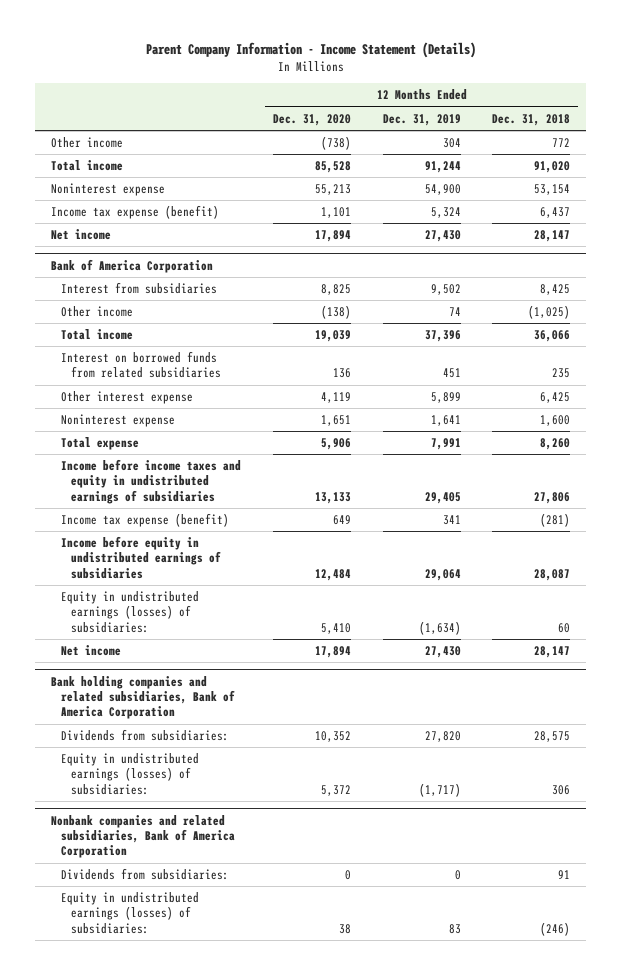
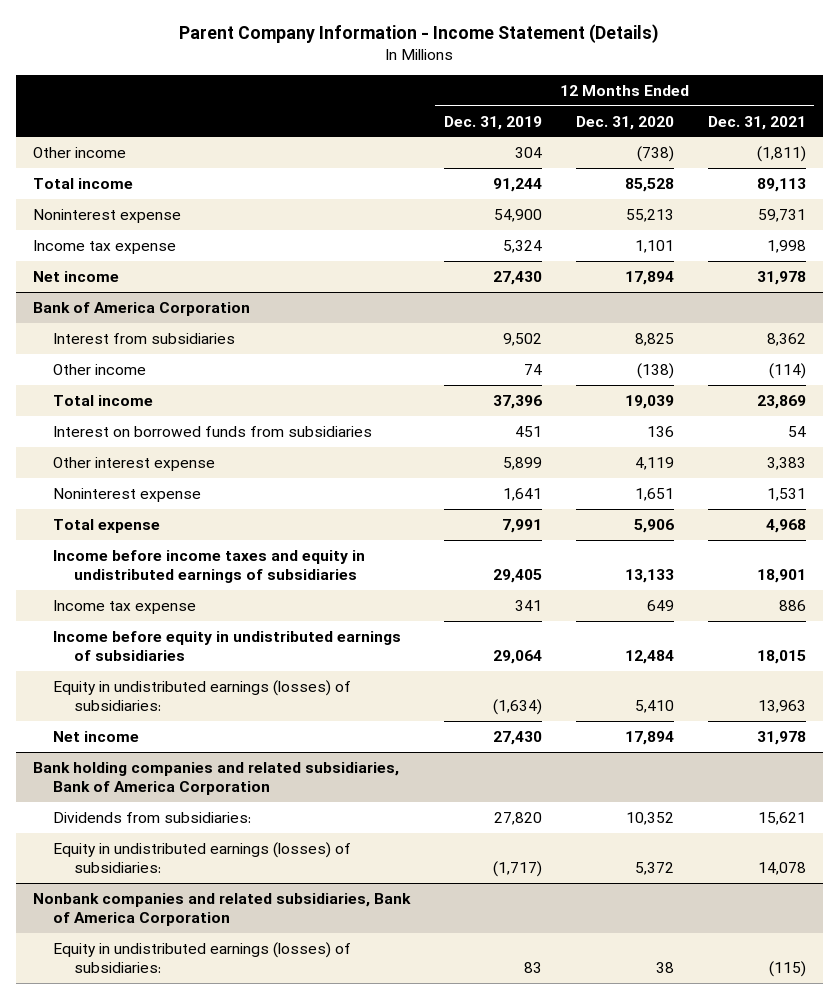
- | 12 Months Ended Dec. 31, 2020 | 12 Months Ended Dec. 31, 2019 | 12 Months Ended Dec. 31, 2018
+ | 12 Months Ended Dec. 31, 2019 | 12 Months Ended Dec. 31, 2020 | 12 Months Ended Dec. 31, 2021
- Income tax expense (benefit) | 1,101 | 5,324 | 6,437
+ Income tax expense | 5,324 | 1,101 | 1,998
@ Bank of America Corporation
- Interest on borrowed funds from related subsidiaries | 136 | 451 | 235
+ Interest on borrowed funds from subsidiaries | 451 | 136 | 54
- Income tax expense (benefit) | 649 | 341 | (281)
+ Income tax expense | 341 | 649 | 886
@ Nonbank companies and related subsidiaries, Bank of America Corporation
- Dividends from subsidiaries: | 0 | 0 | 91

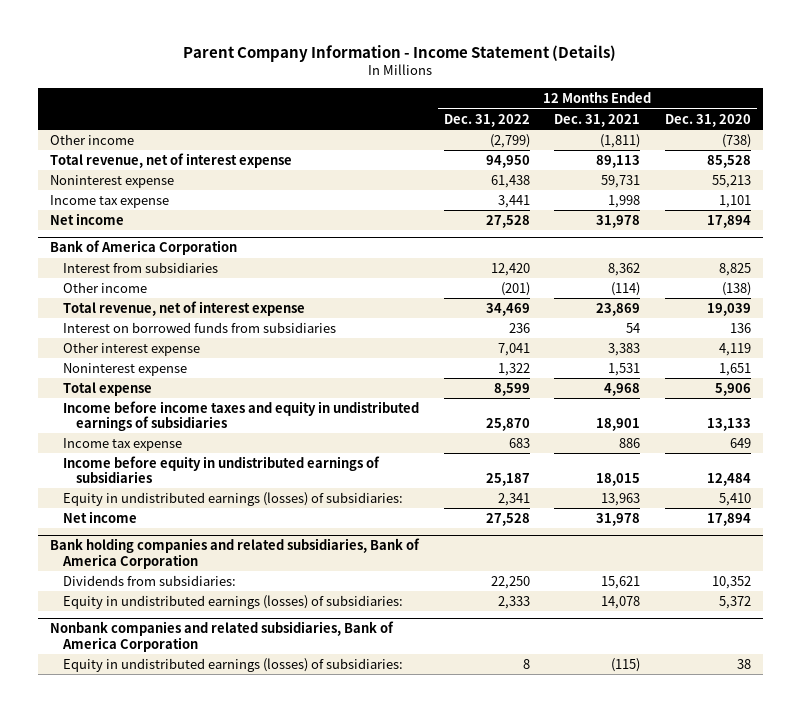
- | 12 Months Ended Dec. 31, 2019 | 12 Months Ended Dec. 31, 2020 | 12 Months Ended Dec. 31, 2021
+ | 12 Months Ended Dec. 31, 2022 | 12 Months Ended Dec. 31, 2021 | 12 Months Ended Dec. 31, 2020
- Total income | 91,244 | 85,528 | 89,113
+ Total revenue, net of interest expense | 94,950 | 89,113 | 85,528
@ Bank of America Corporation
- Total income | 37,396 | 19,039 | 23,869
+ Total revenue, net of interest expense | 34,469 | 23,869 | 19,039

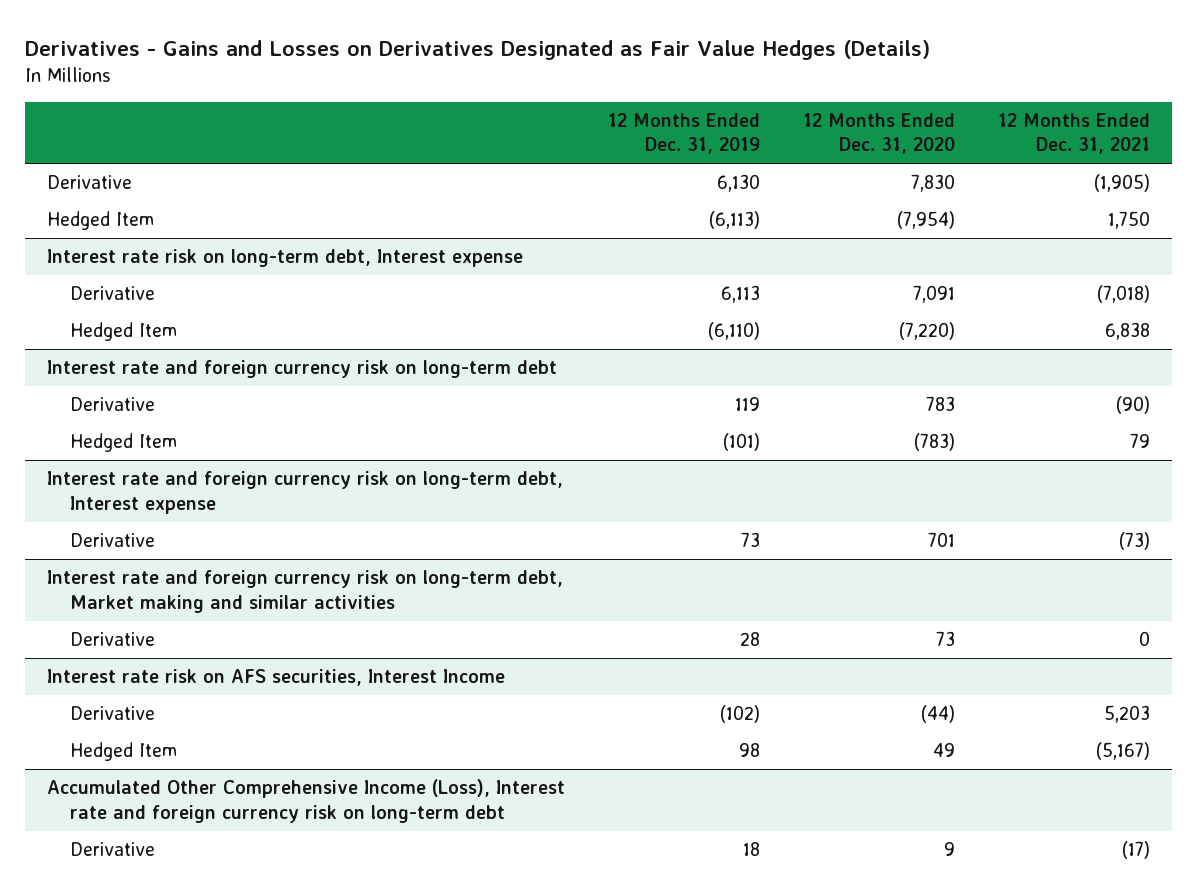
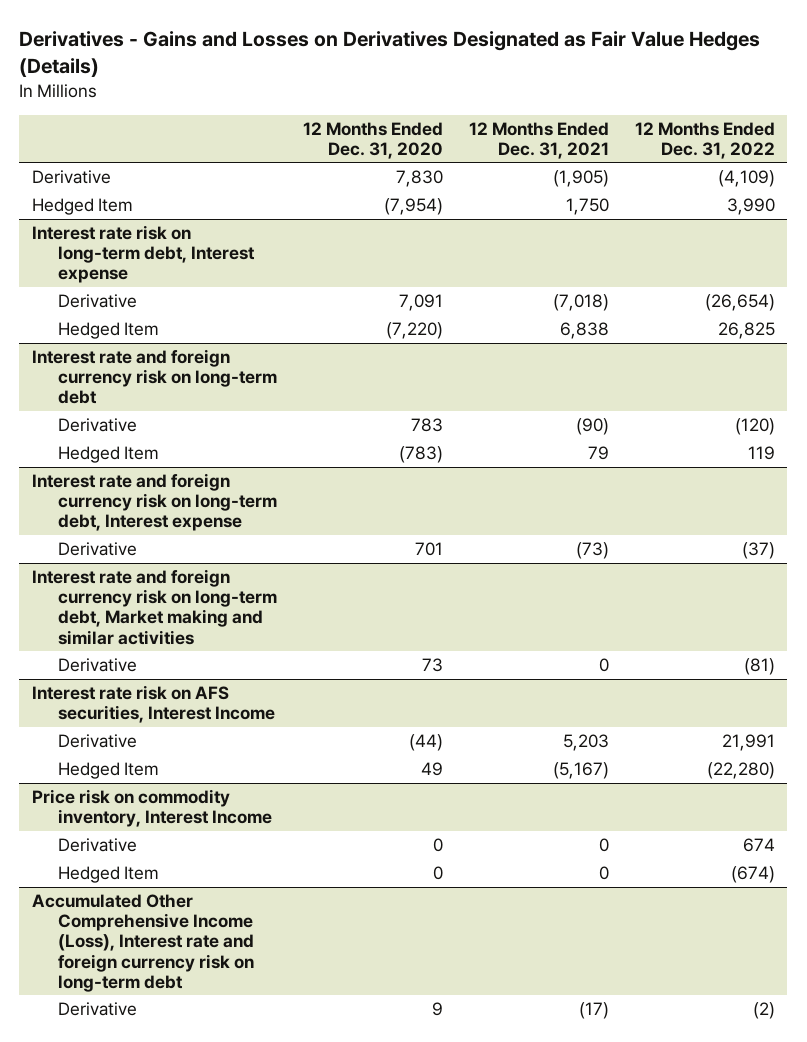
- | 12 Months Ended Dec. 31, 2019 | 12 Months Ended Dec. 31, 2020 | 12 Months Ended Dec. 31, 2021
+ | 12 Months Ended Dec. 31, 2020 | 12 Months Ended Dec. 31, 2021 | 12 Months Ended Dec. 31, 2022
+ Price risk on commodity inventory, Interest Income
+ Derivative | 0 | 0 | 674
+ Hedged Item | 0 | 0 | (674)

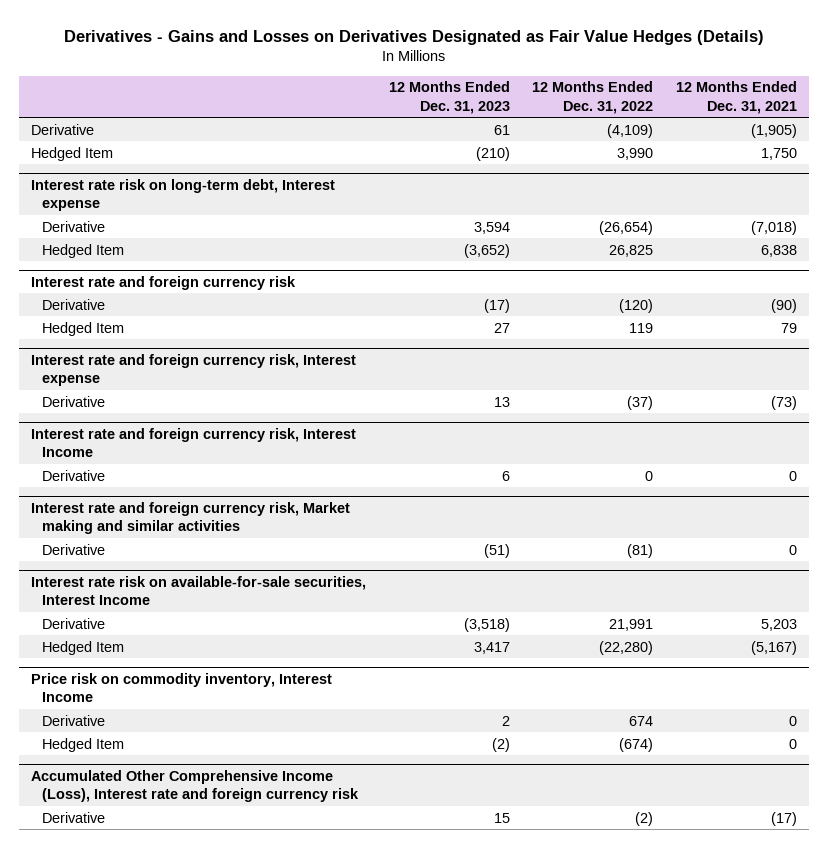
- | 12 Months Ended Dec. 31, 2020 | 12 Months Ended Dec. 31, 2021 | 12 Months Ended Dec. 31, 2022
+ | 12 Months Ended Dec. 31, 2023 | 12 Months Ended Dec. 31, 2022 | 12 Months Ended Dec. 31, 2021
- Interest rate and foreign currency risk on long-term debt
+ Interest rate and foreign currency risk
- Interest rate and foreign currency risk on long-term debt, Interest expense
+ Interest rate and foreign currency risk, Interest expense
- Interest rate and foreign currency risk on long-term debt, Market making and similar activities
+ Interest rate and foreign currency risk, Interest Income
+ Derivative | 6 | 0 | 0
+ Interest rate and foreign currency risk, Market making and similar activities
- Interest rate risk on AFS securities, Interest Income
+ Interest rate risk on available-for-sale securities, Interest Income
- Accumulated Other Comprehensive Income (Loss), Interest rate and foreign currency risk on long-term debt
+ Accumulated Other Comprehensive Income (Loss), Interest rate and foreign currency risk

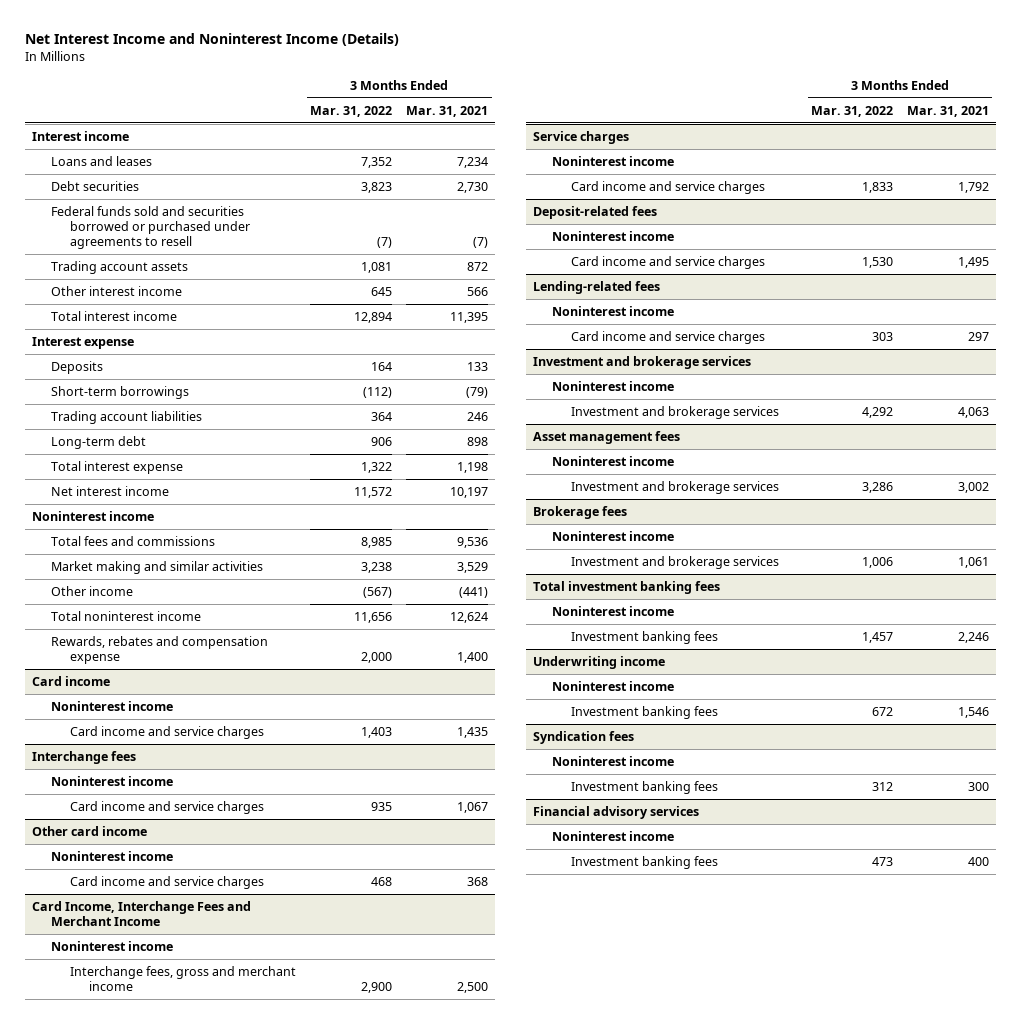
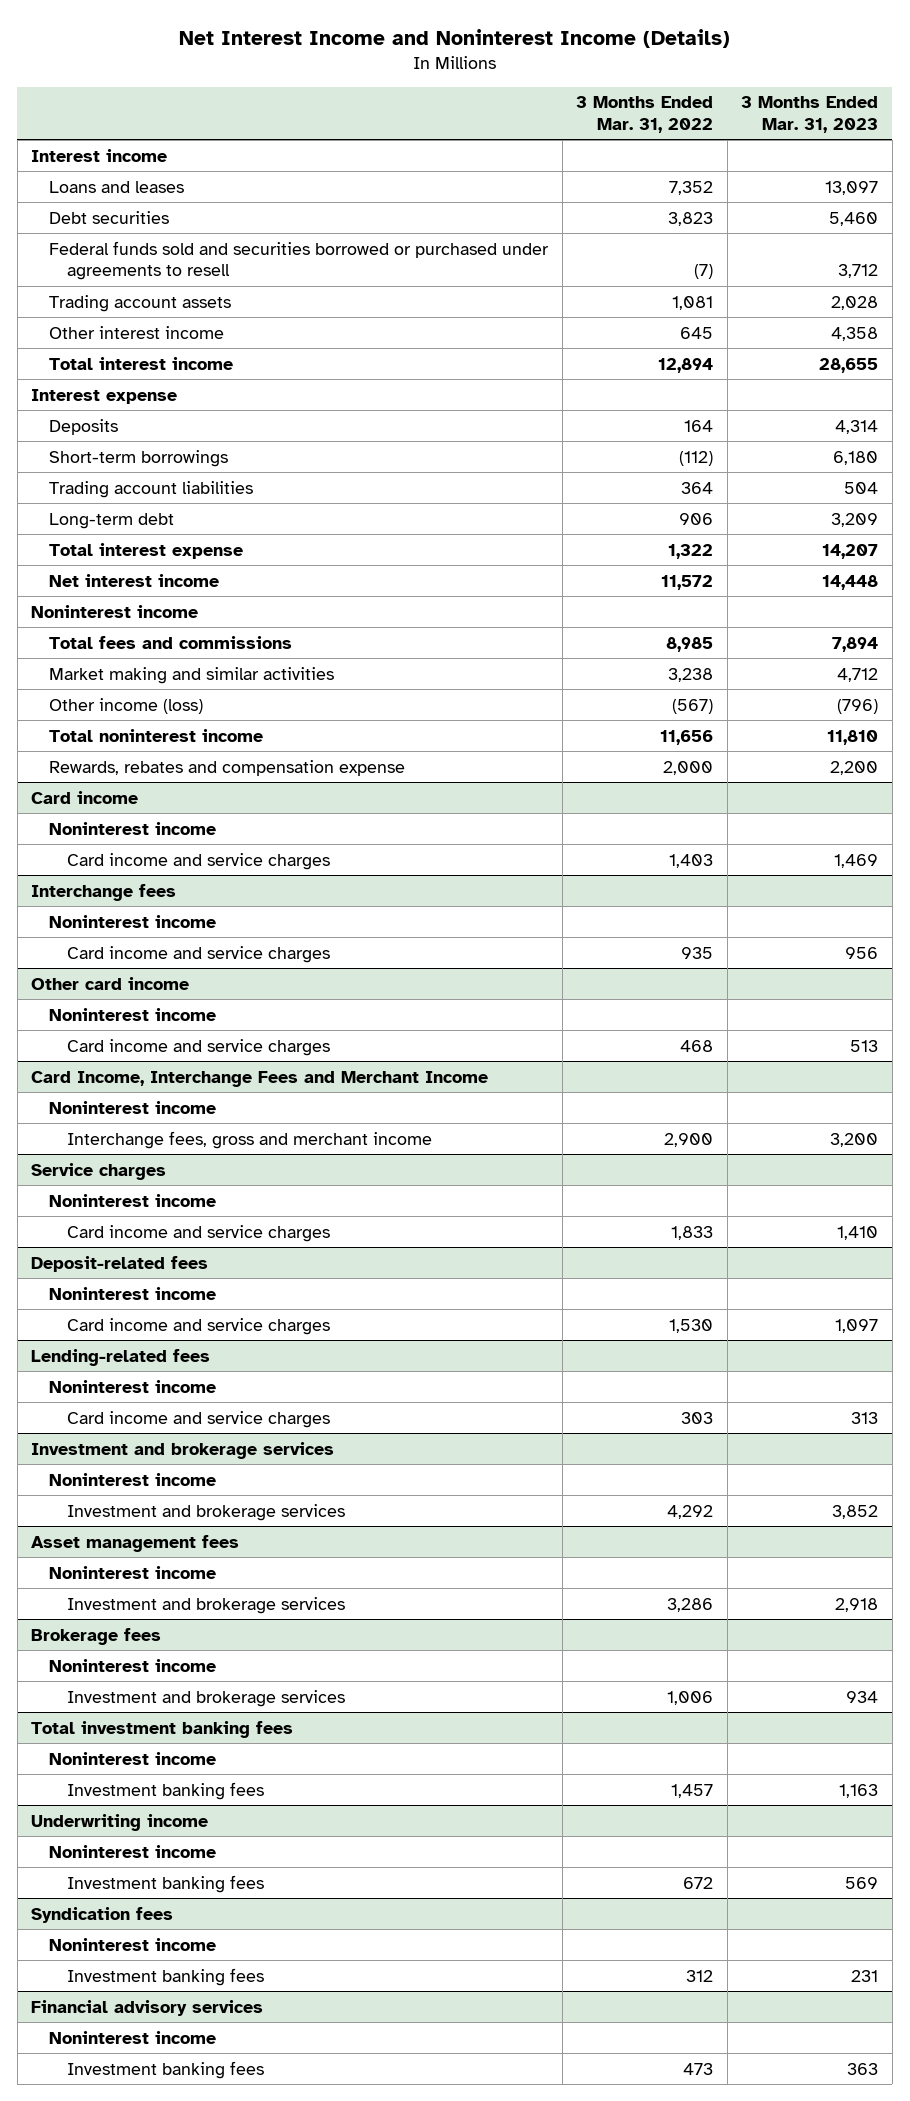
- | 3 Months Ended Mar. 31, 2022 | 3 Months Ended Mar. 31, 2021
+ | 3 Months Ended Mar. 31, 2022 | 3 Months Ended Mar. 31, 2023
- Other income | (567) | (441)
+ Other income (loss) | (567) | (796)

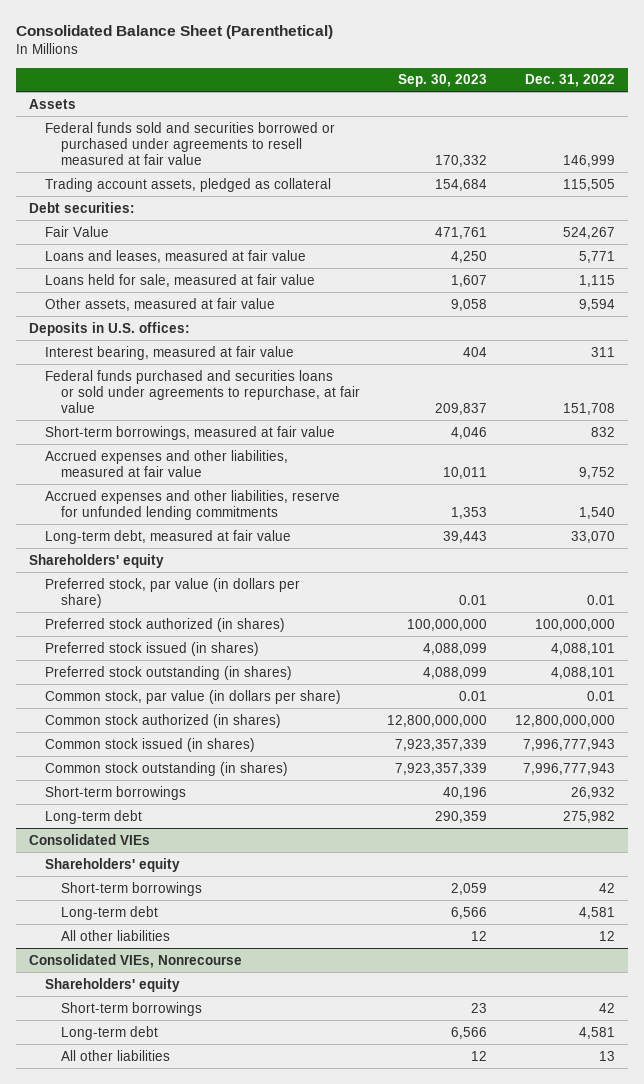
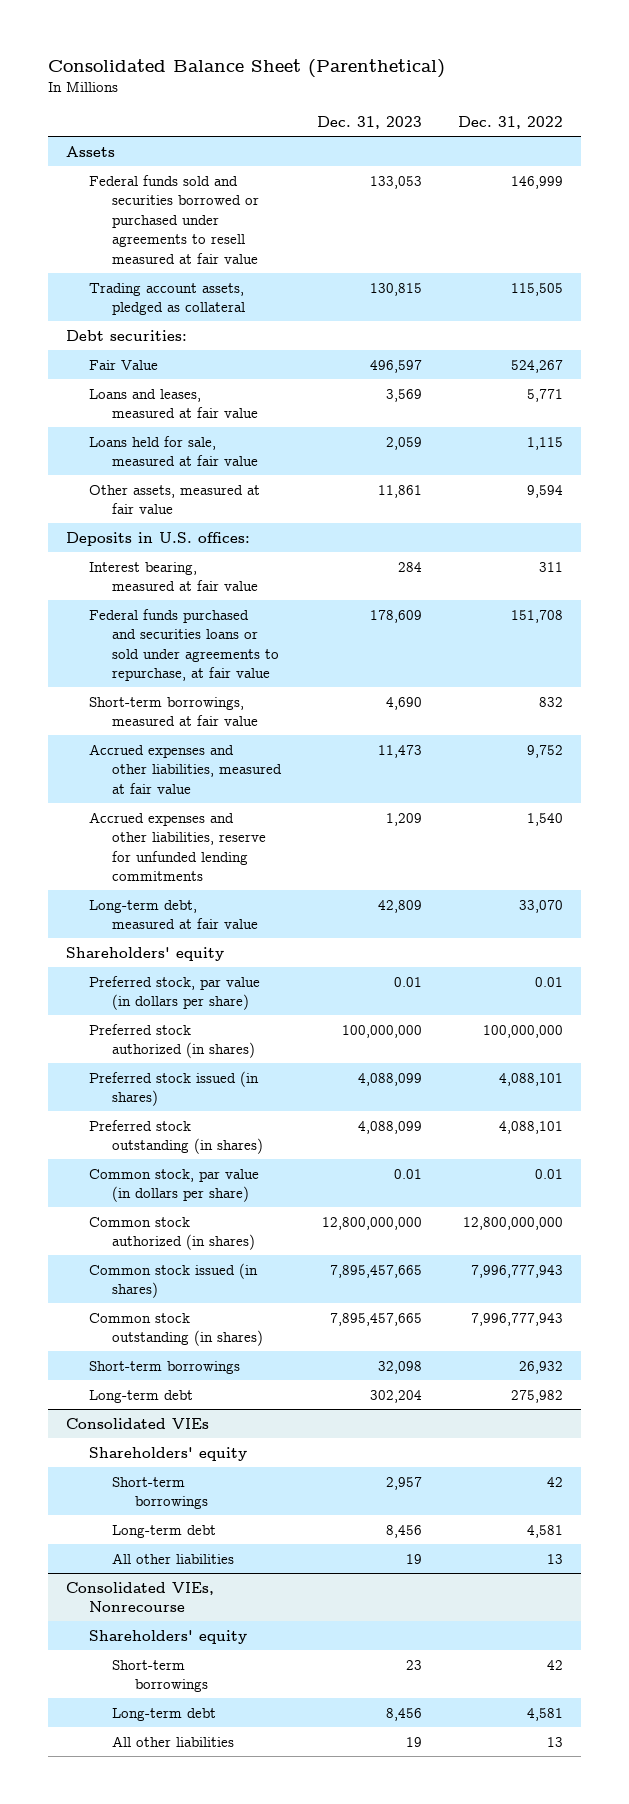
- | Sep. 30, 2023 | Dec. 31, 2022
+ | Dec. 31, 2023 | Dec. 31, 2022
@ Consolidated VIEs
- All other liabilities | 12 | 12
+ All other liabilities | 19 | 13

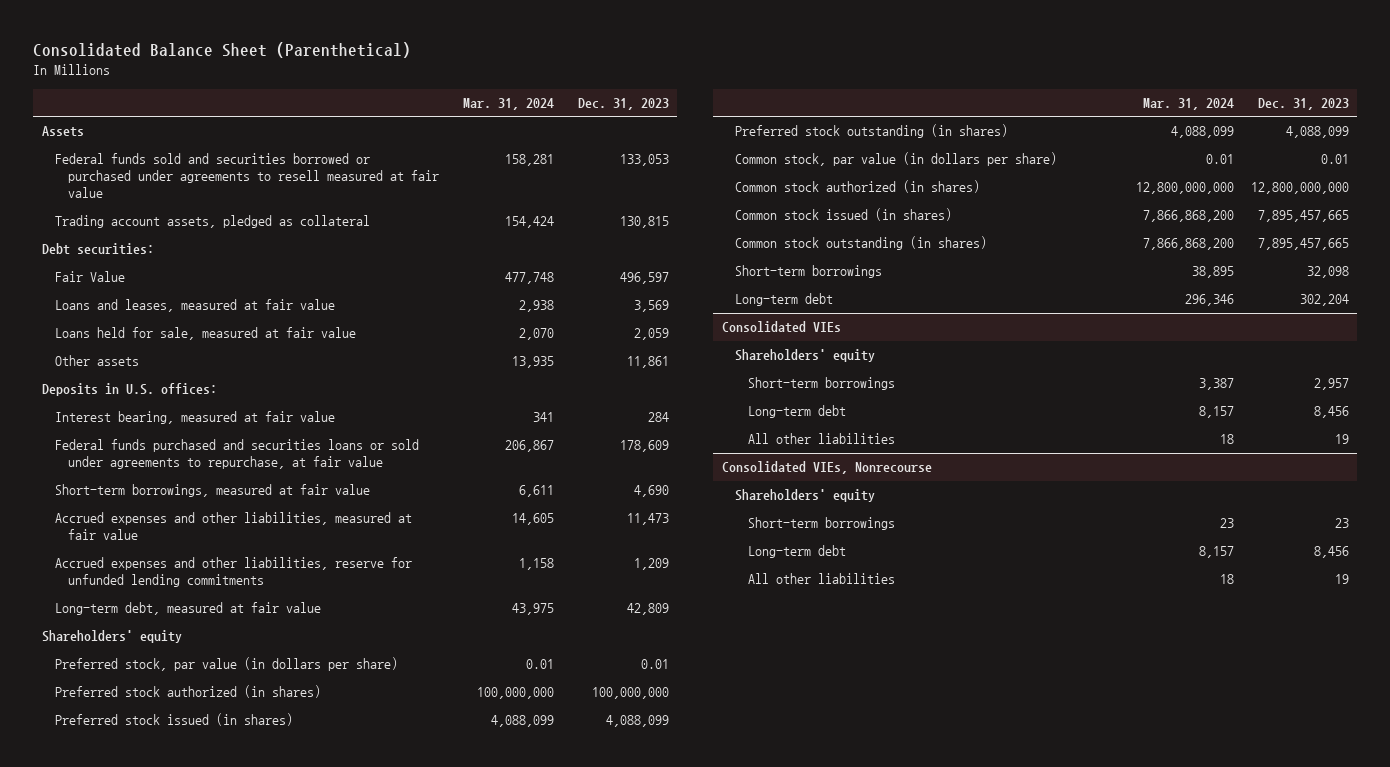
- | Dec. 31, 2023 | Dec. 31, 2022
+ | Mar. 31, 2024 | Dec. 31, 2023
- Other assets, measured at fair value | 11,861 | 9,594
+ Other assets | 13,935 | 11,861

